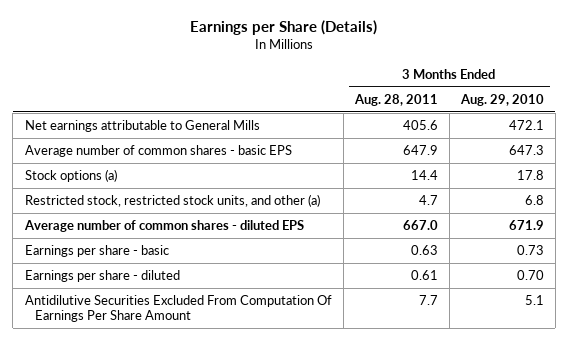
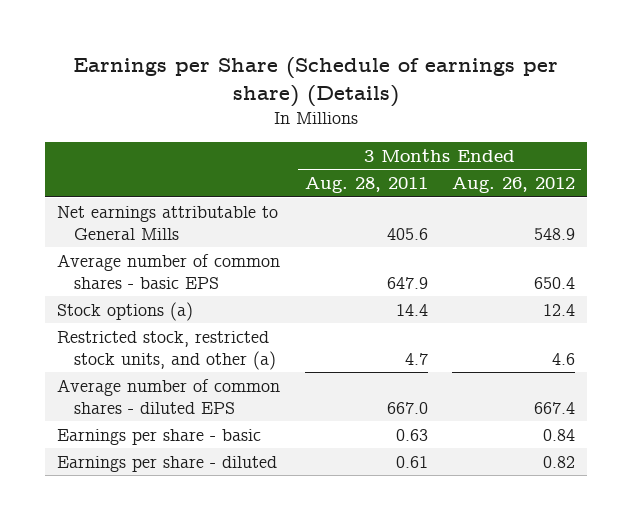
- Earnings per Share (Details)
+ Earnings per Share (Schedule of earnings per share) (Details)
- | 3 Months Ended Aug. 28, 2011 | 3 Months Ended Aug. 29, 2010
+ | 3 Months Ended Aug. 28, 2011 | 3 Months Ended Aug. 26, 2012
- Antidilutive Securities Excluded From Computation Of Earnings Per Share Amount | 7.7 | 5.1

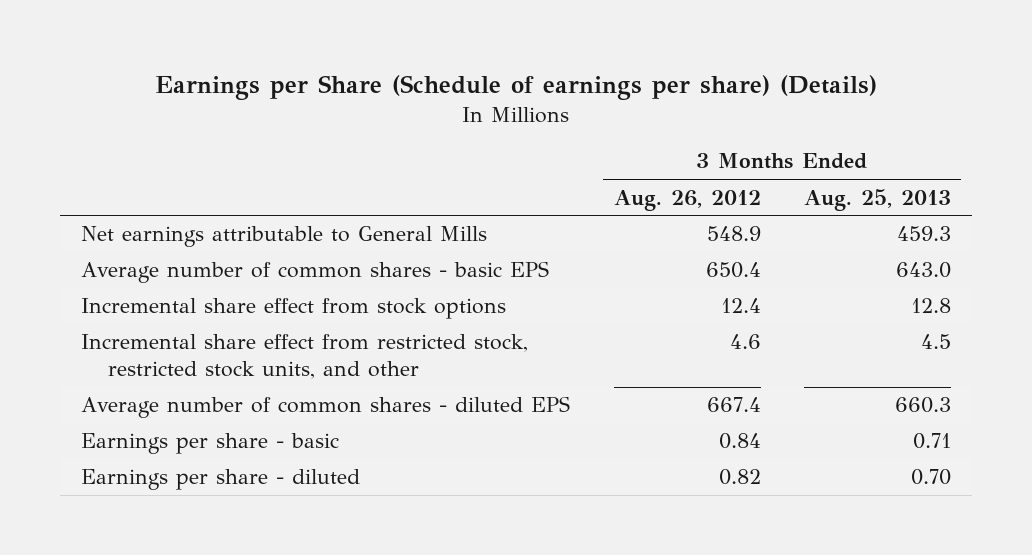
- | 3 Months Ended Aug. 28, 2011 | 3 Months Ended Aug. 26, 2012
+ | 3 Months Ended Aug. 26, 2012 | 3 Months Ended Aug. 25, 2013
- Stock options (a) | 14.4 | 12.4
- Restricted stock, restricted stock units, and other (a) | 4.7 | 4.6
+ Incremental share effect from stock options | 12.4 | 12.8
+ Incremental share effect from restricted stock, restricted stock units, and other | 4.6 | 4.5

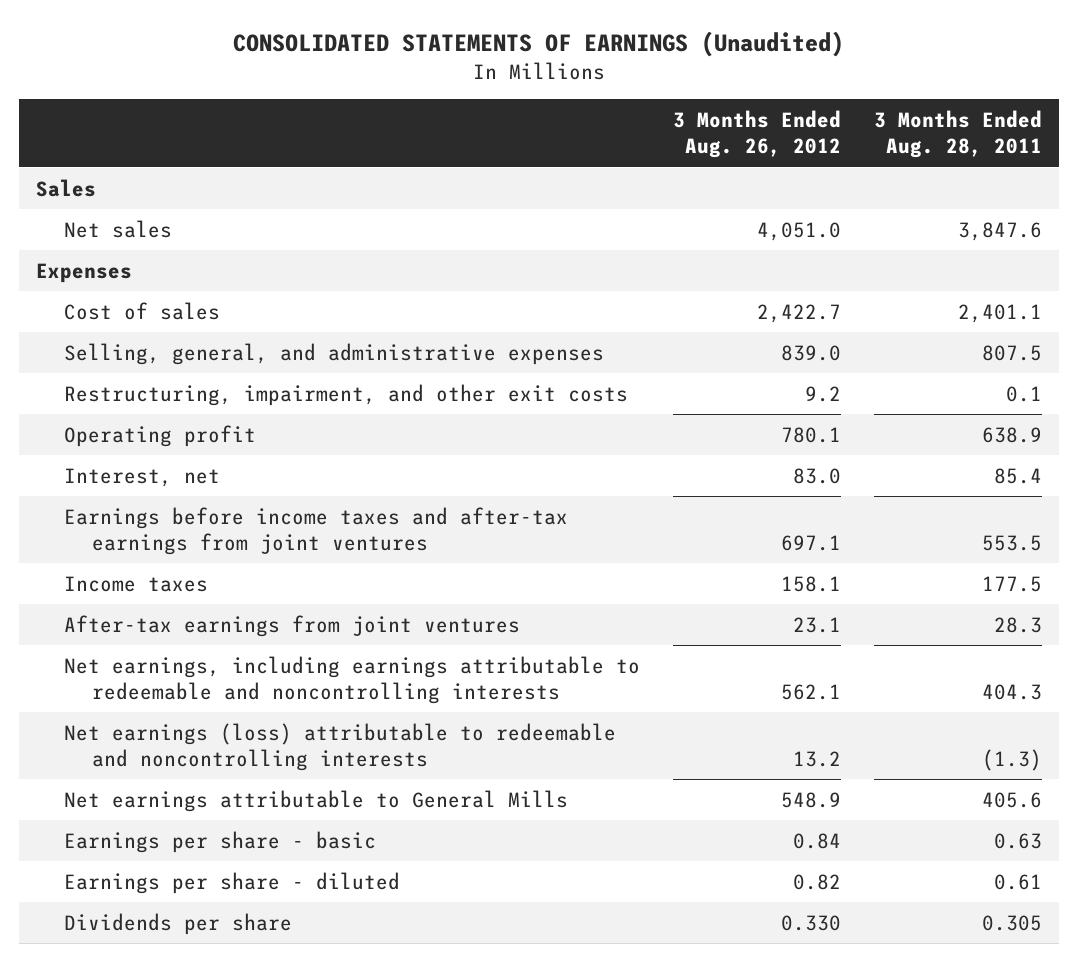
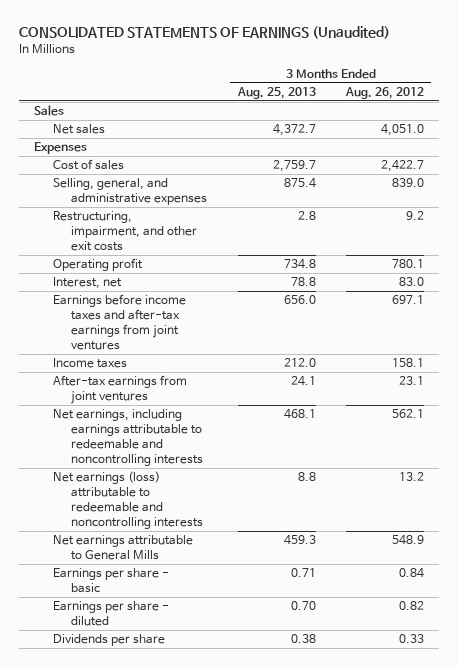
- | 3 Months Ended Aug. 26, 2012 | 3 Months Ended Aug. 28, 2011
+ | 3 Months Ended Aug. 25, 2013 | 3 Months Ended Aug. 26, 2012
- Dividends per share | 0.330 | 0.305
+ Dividends per share | 0.38 | 0.33

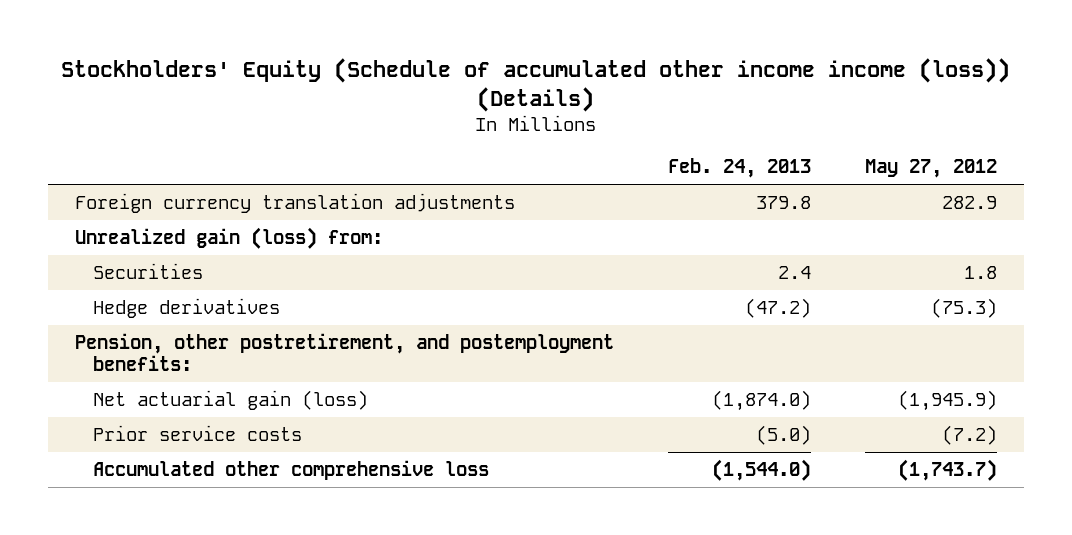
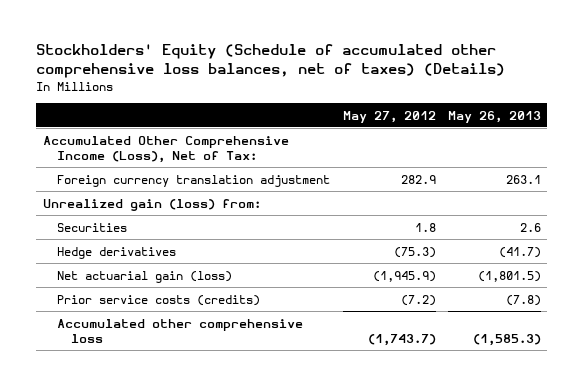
- Stockholders' Equity (Schedule of accumulated other income income (loss)) (Details)
+ Stockholders' Equity (Schedule of accumulated other comprehensive loss balances, net of taxes) (Details)
- | Feb. 24, 2013 | May 27, 2012
+ | May 27, 2012 | May 26, 2013
- Foreign currency translation adjustments | 379.8 | 282.9
+ Accumulated Other Comprehensive Income (Loss), Net of Tax:
+ Foreign currency translation adjustment | 282.9 | 263.1
- Pension, other postretirement, and postemployment benefits:
- Prior service costs | (5.0) | (7.2)
+ Prior service costs (credits) | (7.2) | (7.8)

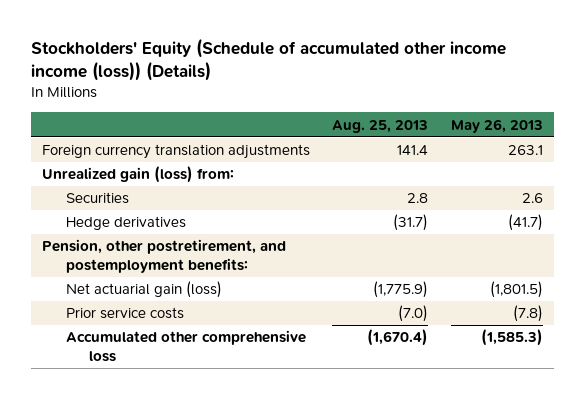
- Stockholders' Equity (Schedule of accumulated other comprehensive loss balances, net of taxes) (Details)
+ Stockholders' Equity (Schedule of accumulated other income income (loss)) (Details)
- | May 27, 2012 | May 26, 2013
+ | Aug. 25, 2013 | May 26, 2013
- Accumulated Other Comprehensive Income (Loss), Net of Tax:
- Foreign currency translation adjustment | 282.9 | 263.1
+ Foreign currency translation adjustments | 141.4 | 263.1
+ Pension, other postretirement, and postemployment benefits:
- Prior service costs (credits) | (7.2) | (7.8)
+ Prior service costs | (7.0) | (7.8)

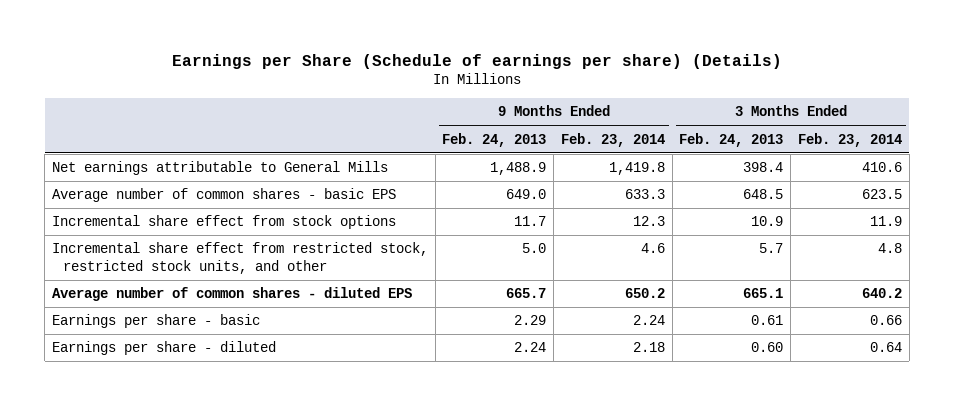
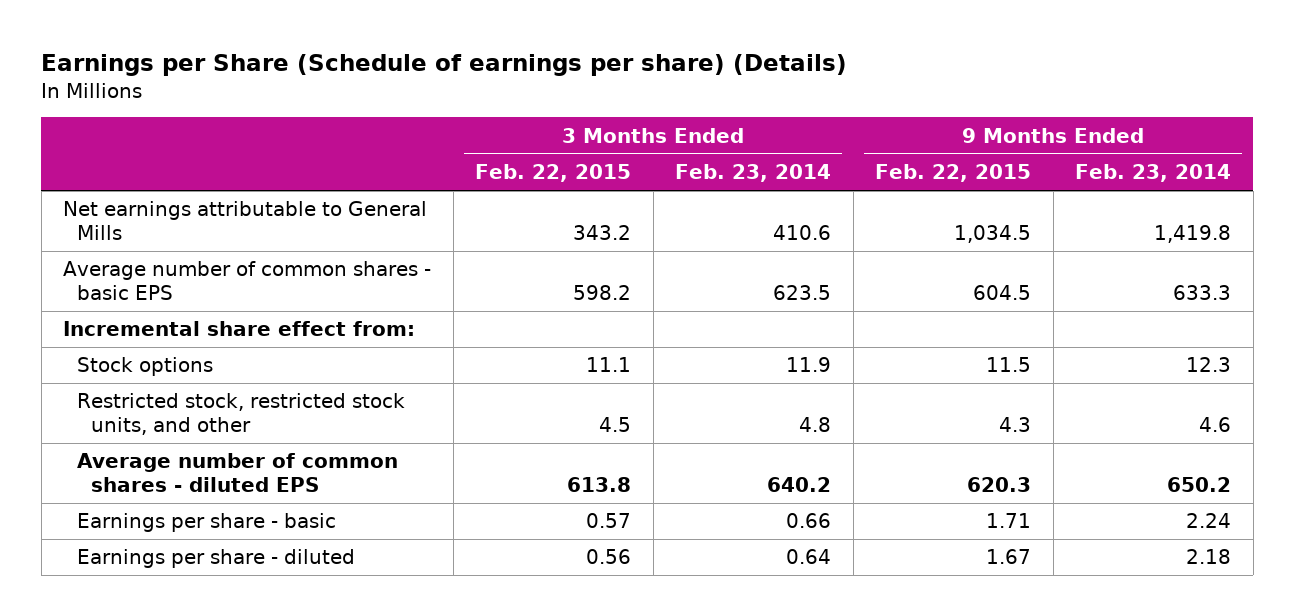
- | 9 Months Ended Feb. 24, 2013 | 9 Months Ended Feb. 23, 2014 | 3 Months Ended Feb. 24, 2013 | 3 Months Ended Feb. 23, 2014
+ | 3 Months Ended Feb. 22, 2015 | 3 Months Ended Feb. 23, 2014 | 9 Months Ended Feb. 22, 2015 | 9 Months Ended Feb. 23, 2014
- Incremental share effect from stock options | 11.7 | 12.3 | 10.9 | 11.9
- Incremental share effect from restricted stock, restricted stock units, and other | 5.0 | 4.6 | 5.7 | 4.8
+ Incremental share effect from:
+ Stock options | 11.1 | 11.9 | 11.5 | 12.3
+ Restricted stock, restricted stock units, and other | 4.5 | 4.8 | 4.3 | 4.6

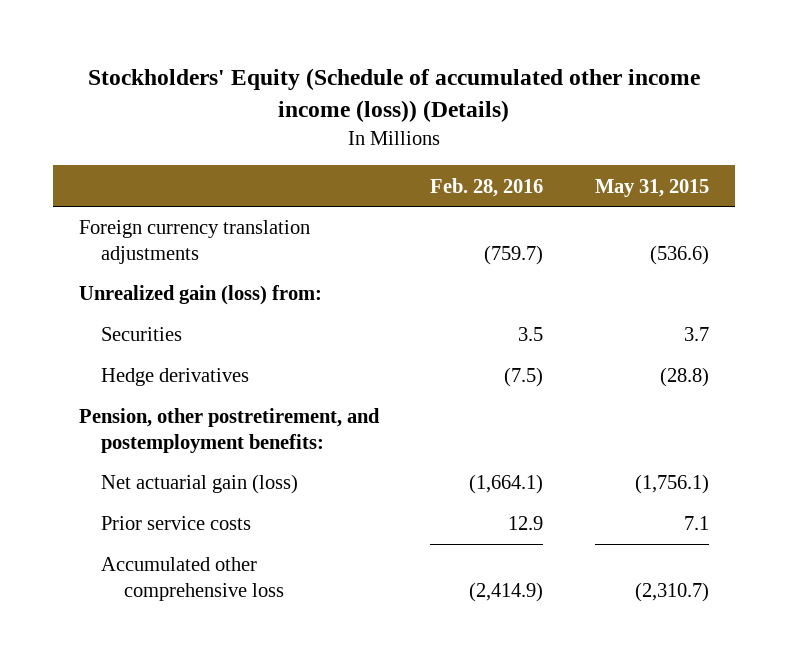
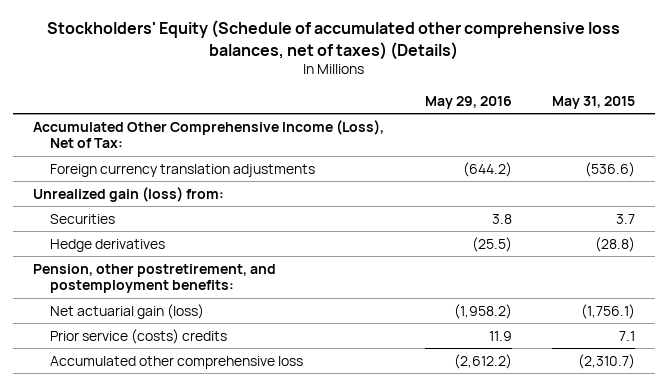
- Stockholders' Equity (Schedule of accumulated other income income (loss)) (Details)
+ Stockholders' Equity (Schedule of accumulated other comprehensive loss balances, net of taxes) (Details)
- | Feb. 28, 2016 | May 31, 2015
+ | May 29, 2016 | May 31, 2015
+ Accumulated Other Comprehensive Income (Loss), Net of Tax:
- Prior service costs | 12.9 | 7.1
+ Prior service (costs) credits | 11.9 | 7.1

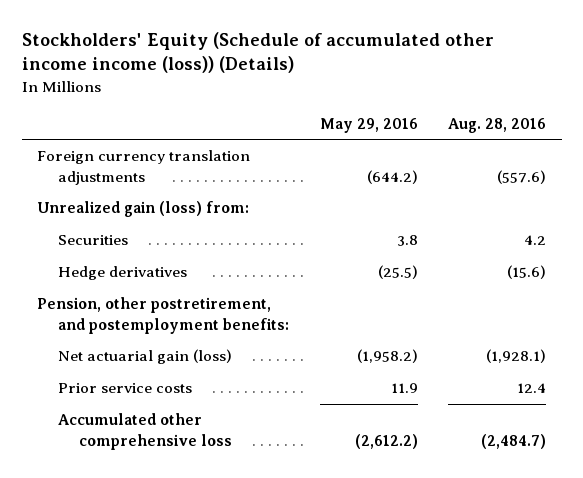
- Stockholders' Equity (Schedule of accumulated other comprehensive loss balances, net of taxes) (Details)
+ Stockholders' Equity (Schedule of accumulated other income income (loss)) (Details)
- | May 29, 2016 | May 31, 2015
+ | May 29, 2016 | Aug. 28, 2016
- Accumulated Other Comprehensive Income (Loss), Net of Tax:
- Prior service (costs) credits | 11.9 | 7.1
+ Prior service costs | 11.9 | 12.4

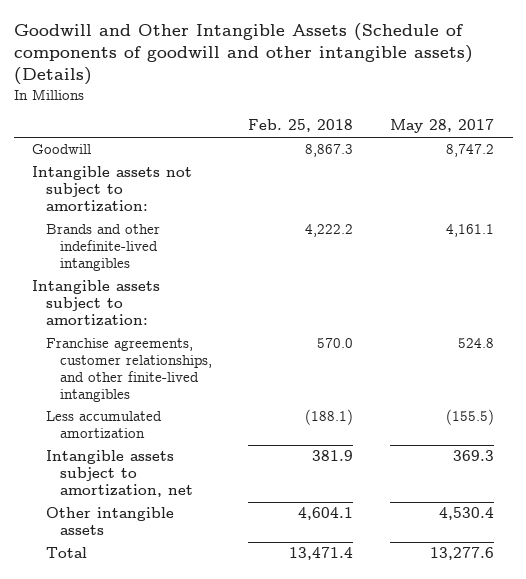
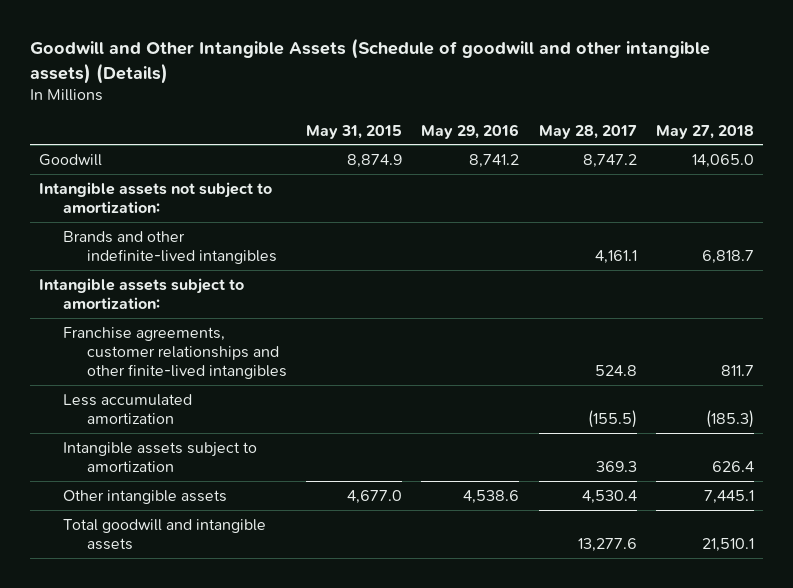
- Goodwill and Other Intangible Assets (Schedule of components of goodwill and other intangible assets) (Details)
+ Goodwill and Other Intangible Assets (Schedule of goodwill and other intangible assets) (Details)
- | Feb. 25, 2018 | May 28, 2017
+ | May 31, 2015 | May 29, 2016 | May 28, 2017 | May 27, 2018
- Franchise agreements, customer relationships, and other finite-lived intangibles | 570.0 | 524.8
+ Franchise agreements, customer relationships and other finite-lived intangibles | | | 524.8 | 811.7
- Intangible assets subject to amortization, net | 381.9 | 369.3
+ Intangible assets subject to amortization | | | 369.3 | 626.4
- Total | 13,471.4 | 13,277.6
+ Total goodwill and intangible assets | | | 13,277.6 | 21,510.1

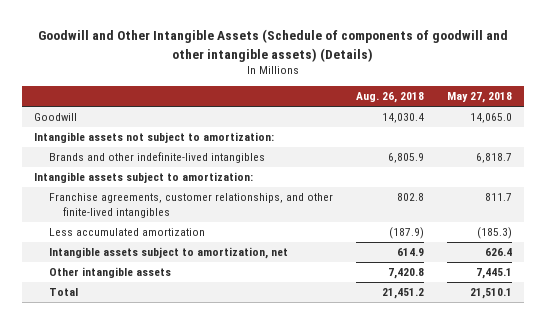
- Goodwill and Other Intangible Assets (Schedule of goodwill and other intangible assets) (Details)
+ Goodwill and Other Intangible Assets (Schedule of components of goodwill and other intangible assets) (Details)
- | May 31, 2015 | May 29, 2016 | May 28, 2017 | May 27, 2018
+ | Aug. 26, 2018 | May 27, 2018
- Franchise agreements, customer relationships and other finite-lived intangibles | | | 524.8 | 811.7
+ Franchise agreements, customer relationships, and other finite-lived intangibles | 802.8 | 811.7
- Intangible assets subject to amortization | | | 369.3 | 626.4
+ Intangible assets subject to amortization, net | 614.9 | 626.4
- Total goodwill and intangible assets | | | 13,277.6 | 21,510.1
+ Total | 21,451.2 | 21,510.1

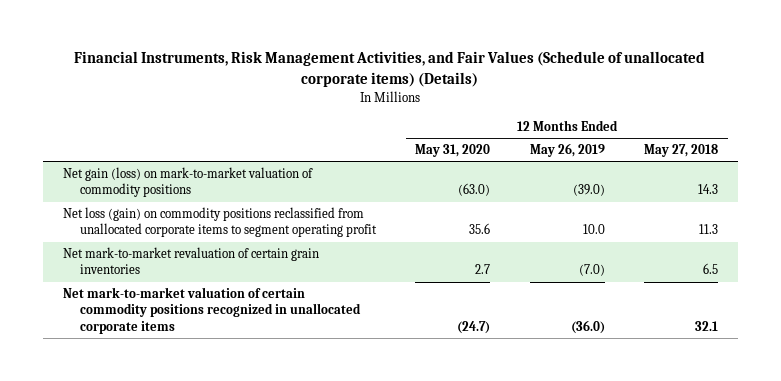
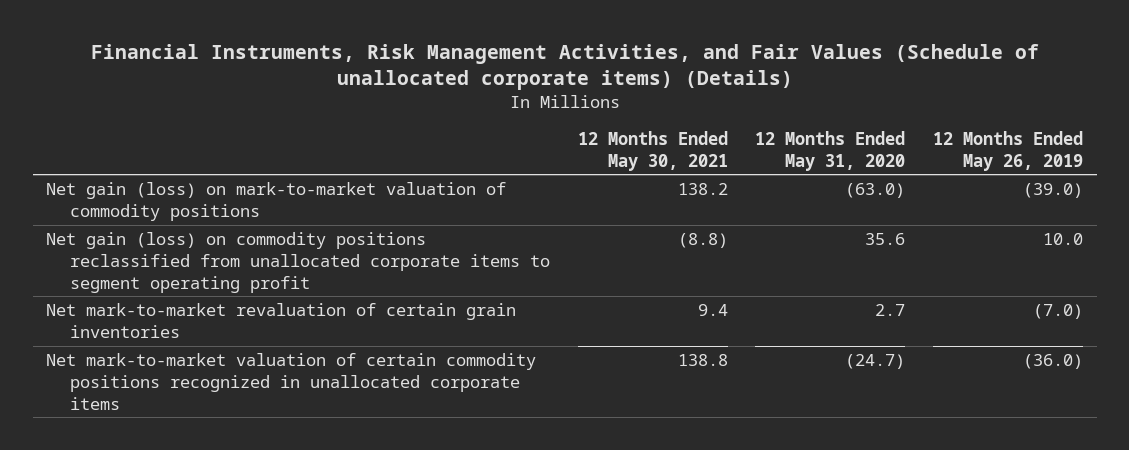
- | 12 Months Ended May 31, 2020 | 12 Months Ended May 26, 2019 | 12 Months Ended May 27, 2018
+ | 12 Months Ended May 30, 2021 | 12 Months Ended May 31, 2020 | 12 Months Ended May 26, 2019
- Net loss (gain) on commodity positions reclassified from unallocated corporate items to segment operating profit | 35.6 | 10.0 | 11.3
+ Net gain (loss) on commodity positions reclassified from unallocated corporate items to segment operating profit | (8.8) | 35.6 | 10.0

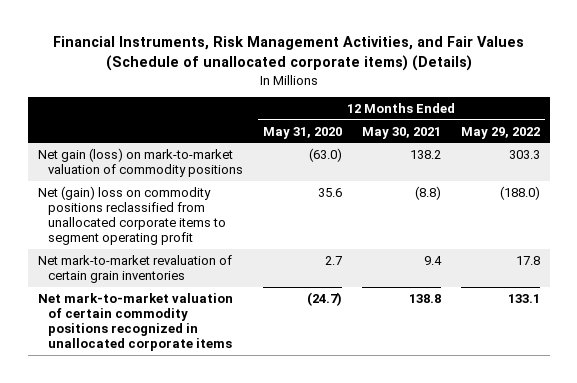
- | 12 Months Ended May 30, 2021 | 12 Months Ended May 31, 2020 | 12 Months Ended May 26, 2019
+ | 12 Months Ended May 31, 2020 | 12 Months Ended May 30, 2021 | 12 Months Ended May 29, 2022
- Net gain (loss) on commodity positions reclassified from unallocated corporate items to segment operating profit | (8.8) | 35.6 | 10.0
+ Net (gain) loss on commodity positions reclassified from unallocated corporate items to segment operating profit | 35.6 | (8.8) | (188.0)

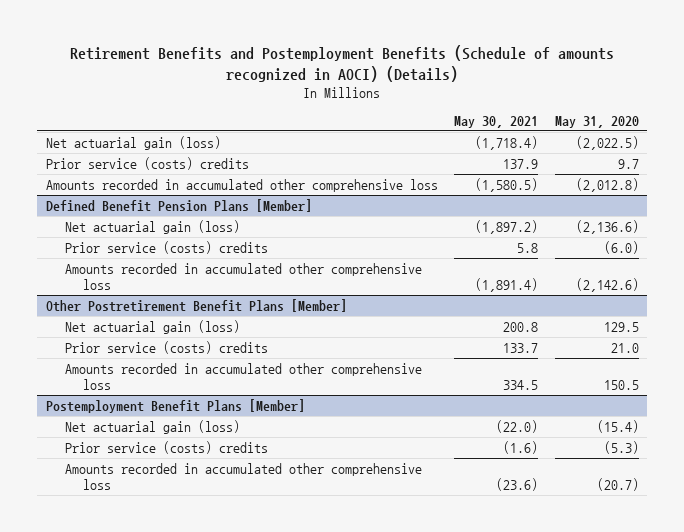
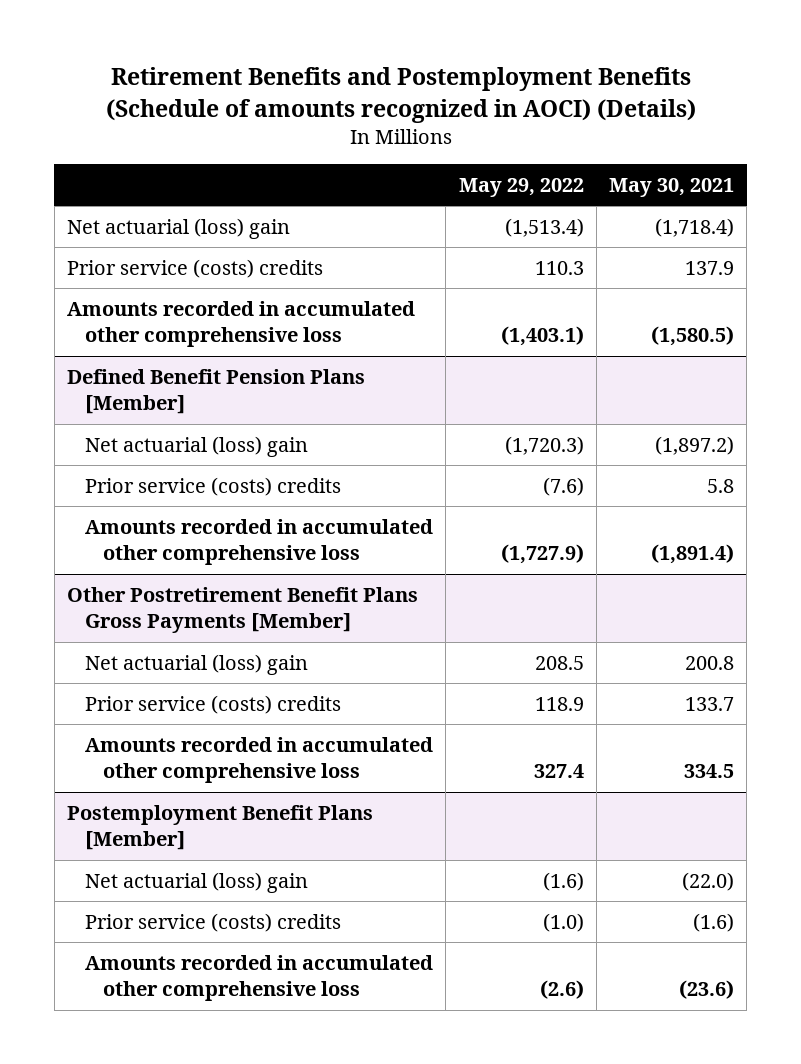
- | May 30, 2021 | May 31, 2020
+ | May 29, 2022 | May 30, 2021
- Net actuarial gain (loss) | (1,718.4) | (2,022.5)
+ Net actuarial (loss) gain | (1,513.4) | (1,718.4)
@ Defined Benefit Pension Plans [Member]
- Net actuarial gain (loss) | (1,897.2) | (2,136.6)
+ Net actuarial (loss) gain | (1,720.3) | (1,897.2)
- Other Postretirement Benefit Plans [Member]
- Net actuarial gain (loss) | 200.8 | 129.5
+ Other Postretirement Benefit Plans Gross Payments [Member]
+ Net actuarial (loss) gain | 208.5 | 200.8
@ Postemployment Benefit Plans [Member]
- Net actuarial gain (loss) | (22.0) | (15.4)
+ Net actuarial (loss) gain | (1.6) | (22.0)

